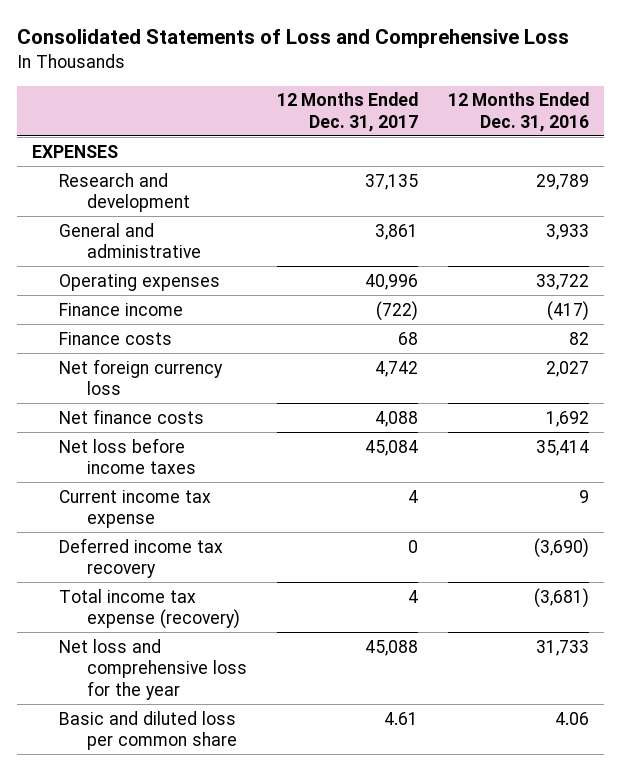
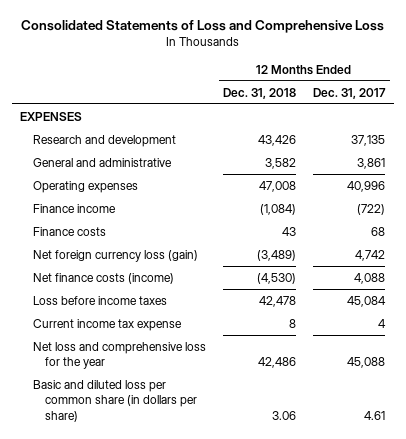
- | 12 Months Ended Dec. 31, 2017 | 12 Months Ended Dec. 31, 2016
+ | 12 Months Ended Dec. 31, 2018 | 12 Months Ended Dec. 31, 2017
- Net foreign currency loss | 4,742 | 2,027
- Net finance costs | 4,088 | 1,692
- Net loss before income taxes | 45,084 | 35,414
+ Net foreign currency loss (gain) | (3,489) | 4,742
+ Net finance costs (income) | (4,530) | 4,088
+ Loss before income taxes | 42,478 | 45,084
- Deferred income tax recovery | 0 | (3,690)
- Total income tax expense (recovery) | 4 | (3,681)
- Basic and diluted loss per common share | 4.61 | 4.06
+ Basic and diluted loss per common share (in dollars per share) | 3.06 | 4.61

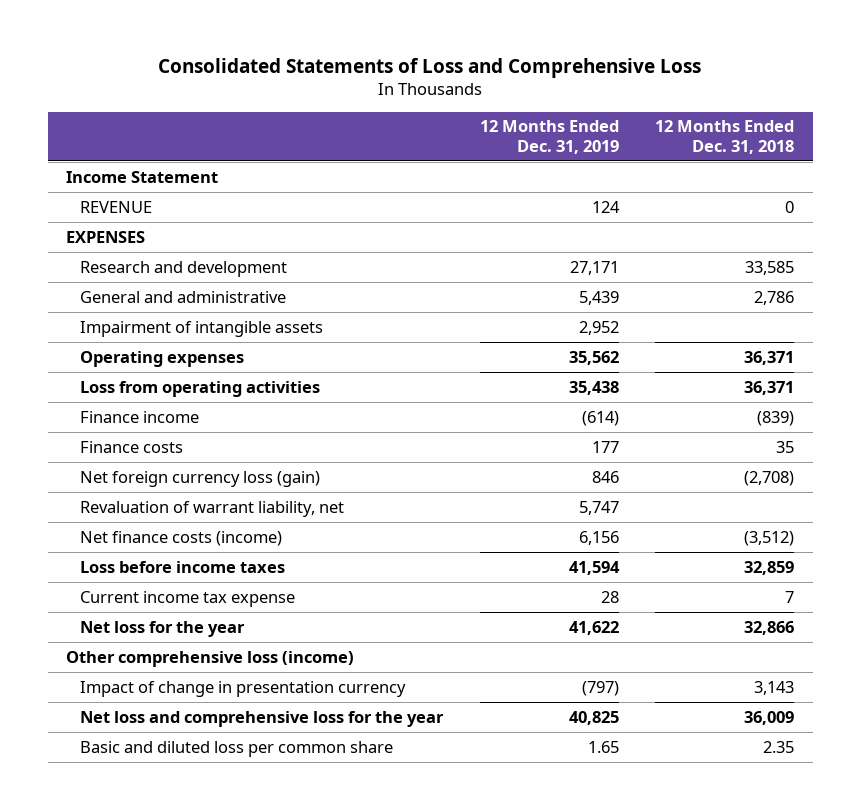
- | 12 Months Ended Dec. 31, 2018 | 12 Months Ended Dec. 31, 2017
+ | 12 Months Ended Dec. 31, 2019 | 12 Months Ended Dec. 31, 2018
+ Income Statement
+ REVENUE | 124 | 0
- Research and development | 43,426 | 37,135
- General and administrative | 3,582 | 3,861
- Operating expenses | 47,008 | 40,996
- Finance income | (1,084) | (722)
- Finance costs | 43 | 68
- Net foreign currency loss (gain) | (3,489) | 4,742
- Net finance costs (income) | (4,530) | 4,088
- Loss before income taxes | 42,478 | 45,084
- Current income tax expense | 8 | 4
- Net loss and comprehensive loss for the year | 42,486 | 45,088
- Basic and diluted loss per common share (in dollars per share) | 3.06 | 4.61
+ Research and development | 27,171 | 33,585
+ General and administrative | 5,439 | 2,786
+ Impairment of intangible assets | 2,952 |
+ Operating expenses | 35,562 | 36,371
+ Loss from operating activities | 35,438 | 36,371
+ Finance income | (614) | (839)
+ Finance costs | 177 | 35
+ Net foreign currency loss (gain) | 846 | (2,708)
+ Revaluation of warrant liability, net | 5,747 |
+ Net finance costs (income) | 6,156 | (3,512)
+ Loss before income taxes | 41,594 | 32,859
+ Current income tax expense | 28 | 7
+ Net loss for the year | 41,622 | 32,866
+ Other comprehensive loss (income)
+ Impact of change in presentation currency | (797) | 3,143
+ Net loss and comprehensive loss for the year | 40,825 | 36,009
+ Basic and diluted loss per common share | 1.65 | 2.35

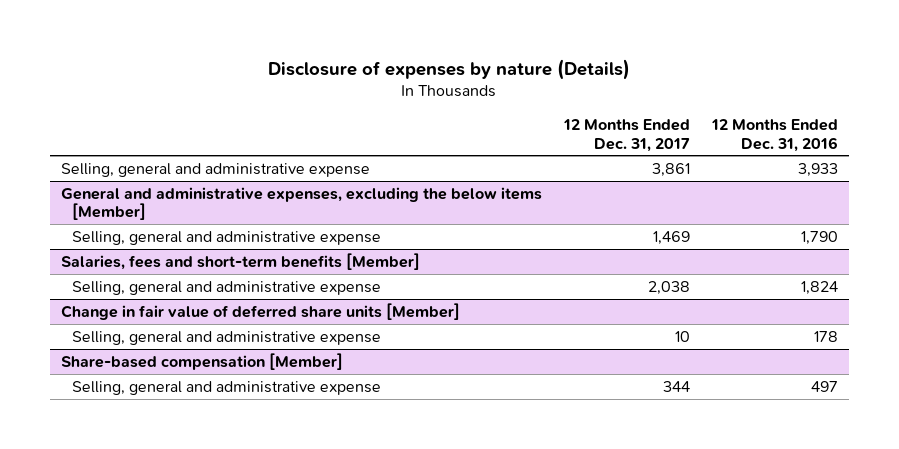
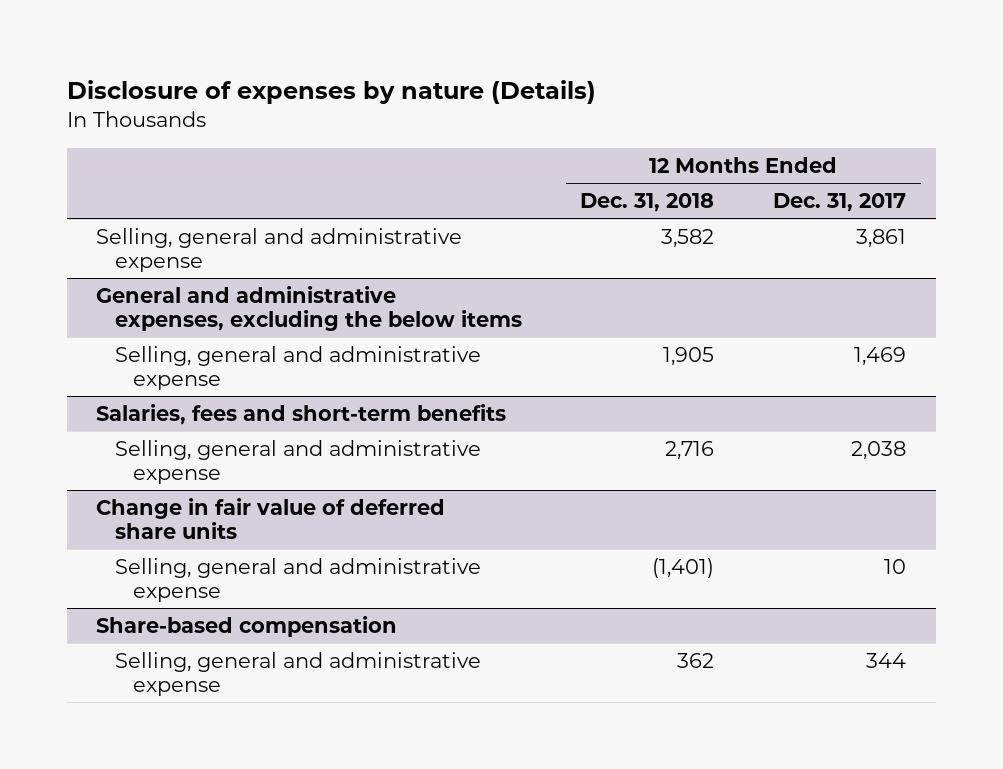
- | 12 Months Ended Dec. 31, 2017 | 12 Months Ended Dec. 31, 2016
+ | 12 Months Ended Dec. 31, 2018 | 12 Months Ended Dec. 31, 2017
- General and administrative expenses, excluding the below items [Member]
+ General and administrative expenses, excluding the below items
- Salaries, fees and short-term benefits [Member]
+ Salaries, fees and short-term benefits
- Change in fair value of deferred share units [Member]
+ Change in fair value of deferred share units
- Share-based compensation [Member]
+ Share-based compensation

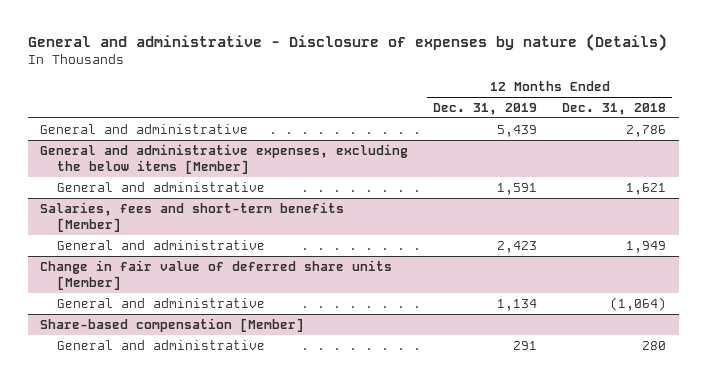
- Disclosure of expenses by nature (Details)
+ General and administrative - Disclosure of expenses by nature (Details)
- | 12 Months Ended Dec. 31, 2018 | 12 Months Ended Dec. 31, 2017
+ | 12 Months Ended Dec. 31, 2019 | 12 Months Ended Dec. 31, 2018
- Selling, general and administrative expense | 3,582 | 3,861
- General and administrative expenses, excluding the below items
- Selling, general and administrative expense | 1,905 | 1,469
- Salaries, fees and short-term benefits
- Selling, general and administrative expense | 2,716 | 2,038
- Change in fair value of deferred share units
- Selling, general and administrative expense | (1,401) | 10
- Share-based compensation
- Selling, general and administrative expense | 362 | 344
+ General and administrative | 5,439 | 2,786
+ General and administrative expenses, excluding the below items [Member]
+ General and administrative | 1,591 | 1,621
+ Salaries, fees and short-term benefits [Member]
+ General and administrative | 2,423 | 1,949
+ Change in fair value of deferred share units [Member]
+ General and administrative | 1,134 | (1,064)
+ Share-based compensation [Member]
+ General and administrative | 291 | 280

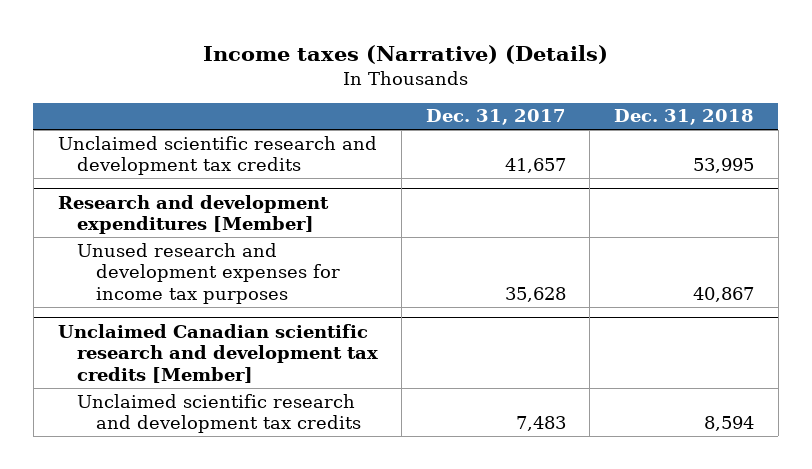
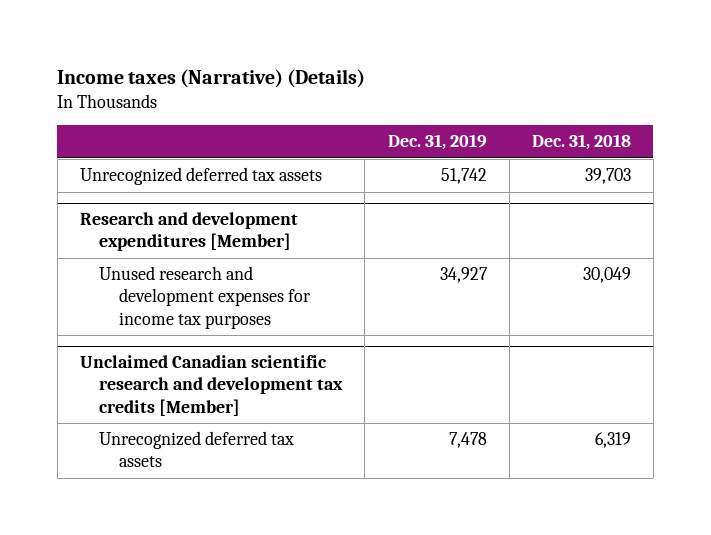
- | Dec. 31, 2017 | Dec. 31, 2018
+ | Dec. 31, 2019 | Dec. 31, 2018
- Unclaimed scientific research and development tax credits | 41,657 | 53,995
+ Unrecognized deferred tax assets | 51,742 | 39,703
@ Research and development expenditures [Member]
- Unused research and development expenses for income tax purposes | 35,628 | 40,867
+ Unused research and development expenses for income tax purposes | 34,927 | 30,049
@ Unclaimed Canadian scientific research and development tax credits [Member]
- Unclaimed scientific research and development tax credits | 7,483 | 8,594
+ Unrecognized deferred tax assets | 7,478 | 6,319

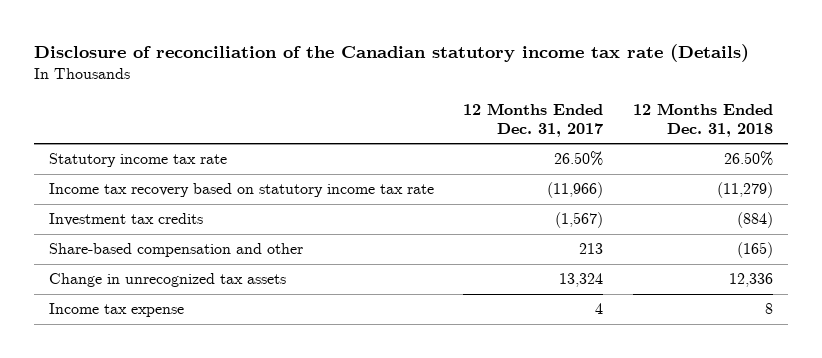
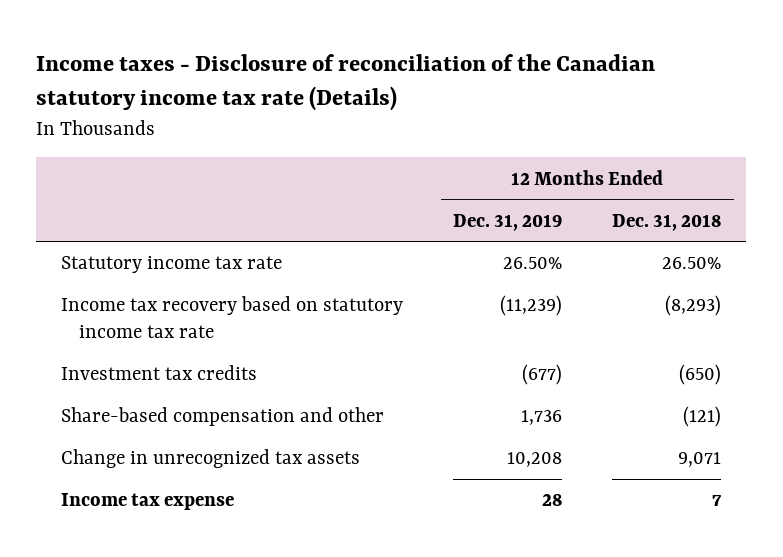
- Disclosure of reconciliation of the Canadian statutory income tax rate (Details)
+ Income taxes - Disclosure of reconciliation of the Canadian statutory income tax rate (Details)
- | 12 Months Ended Dec. 31, 2017 | 12 Months Ended Dec. 31, 2018
+ | 12 Months Ended Dec. 31, 2019 | 12 Months Ended Dec. 31, 2018
- Income tax recovery based on statutory income tax rate | (11,966) | (11,279)
- Investment tax credits | (1,567) | (884)
- Share-based compensation and other | 213 | (165)
- Change in unrecognized tax assets | 13,324 | 12,336
- Income tax expense | 4 | 8
+ Income tax recovery based on statutory income tax rate | (11,239) | (8,293)
+ Investment tax credits | (677) | (650)
+ Share-based compensation and other | 1,736 | (121)
+ Change in unrecognized tax assets | 10,208 | 9,071
+ Income tax expense | 28 | 7

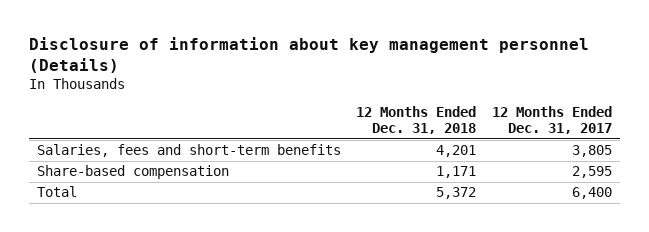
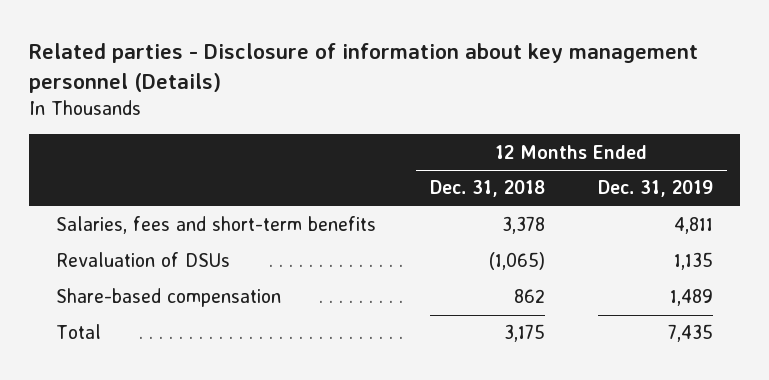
- Disclosure of information about key management personnel (Details)
+ Related parties - Disclosure of information about key management personnel (Details)
- | 12 Months Ended Dec. 31, 2018 | 12 Months Ended Dec. 31, 2017
+ | 12 Months Ended Dec. 31, 2018 | 12 Months Ended Dec. 31, 2019
- Salaries, fees and short-term benefits | 4,201 | 3,805
- Share-based compensation | 1,171 | 2,595
- Total | 5,372 | 6,400
+ Salaries, fees and short-term benefits | 3,378 | 4,811
+ Revaluation of DSUs | (1,065) | 1,135
+ Share-based compensation | 862 | 1,489
+ Total | 3,175 | 7,435

